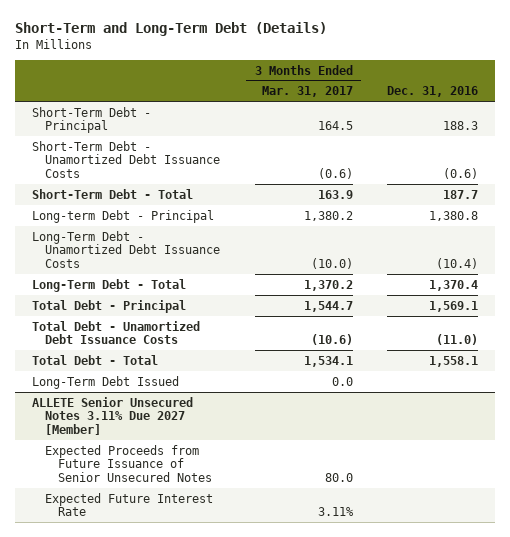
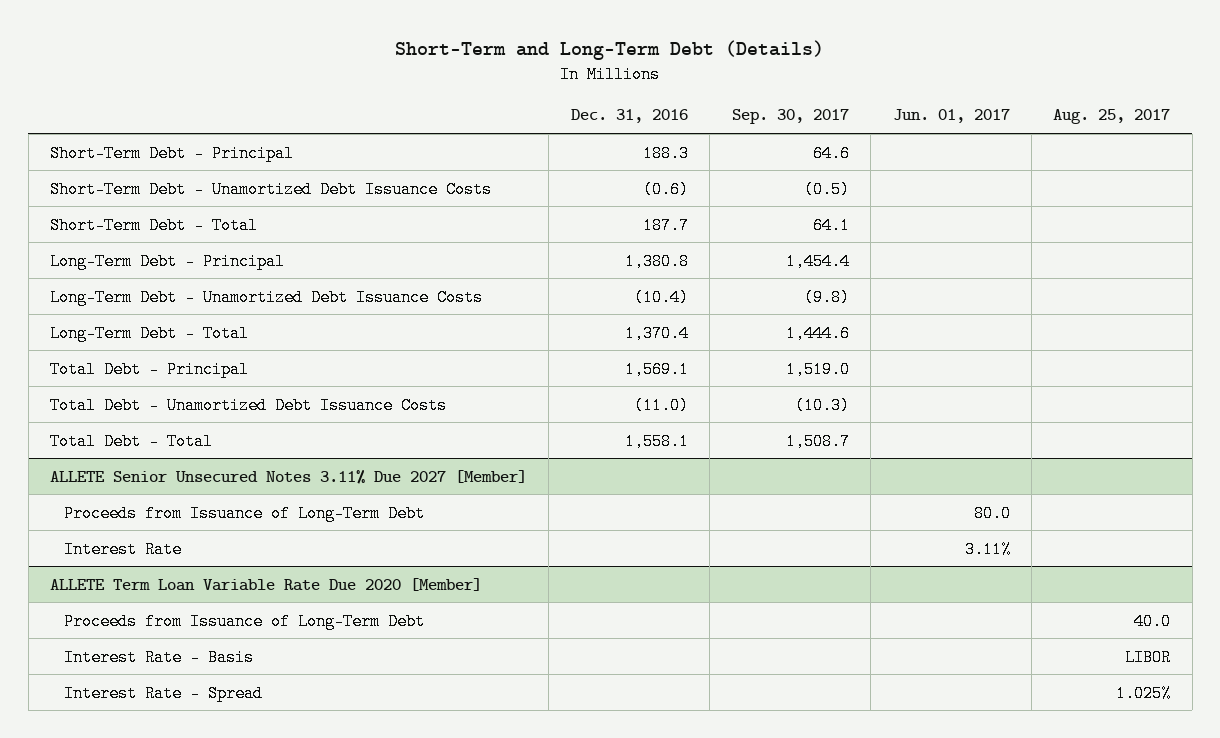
- | 3 Months Ended Mar. 31, 2017 | Dec. 31, 2016
+ | Dec. 31, 2016 | Sep. 30, 2017 | Jun. 01, 2017 | Aug. 25, 2017
- Long-term Debt - Principal | 1,380.2 | 1,380.8
+ Long-Term Debt - Principal | 1,380.8 | 1,454.4 | |
- Long-Term Debt Issued | 0.0 |
@ ALLETE Senior Unsecured Notes 3.11% Due 2027 [Member]
- Expected Proceeds from Future Issuance of Senior Unsecured Notes | 80.0 |
- Expected Future Interest Rate | 3.11% |
+ Proceeds from Issuance of Long-Term Debt | | | 80.0 |
+ Interest Rate | | | 3.11% |
+ ALLETE Term Loan Variable Rate Due 2020 [Member]
+ Proceeds from Issuance of Long-Term Debt | | | | 40.0
+ Interest Rate - Basis | | | | LIBOR
+ Interest Rate - Spread | | | | 1.025%

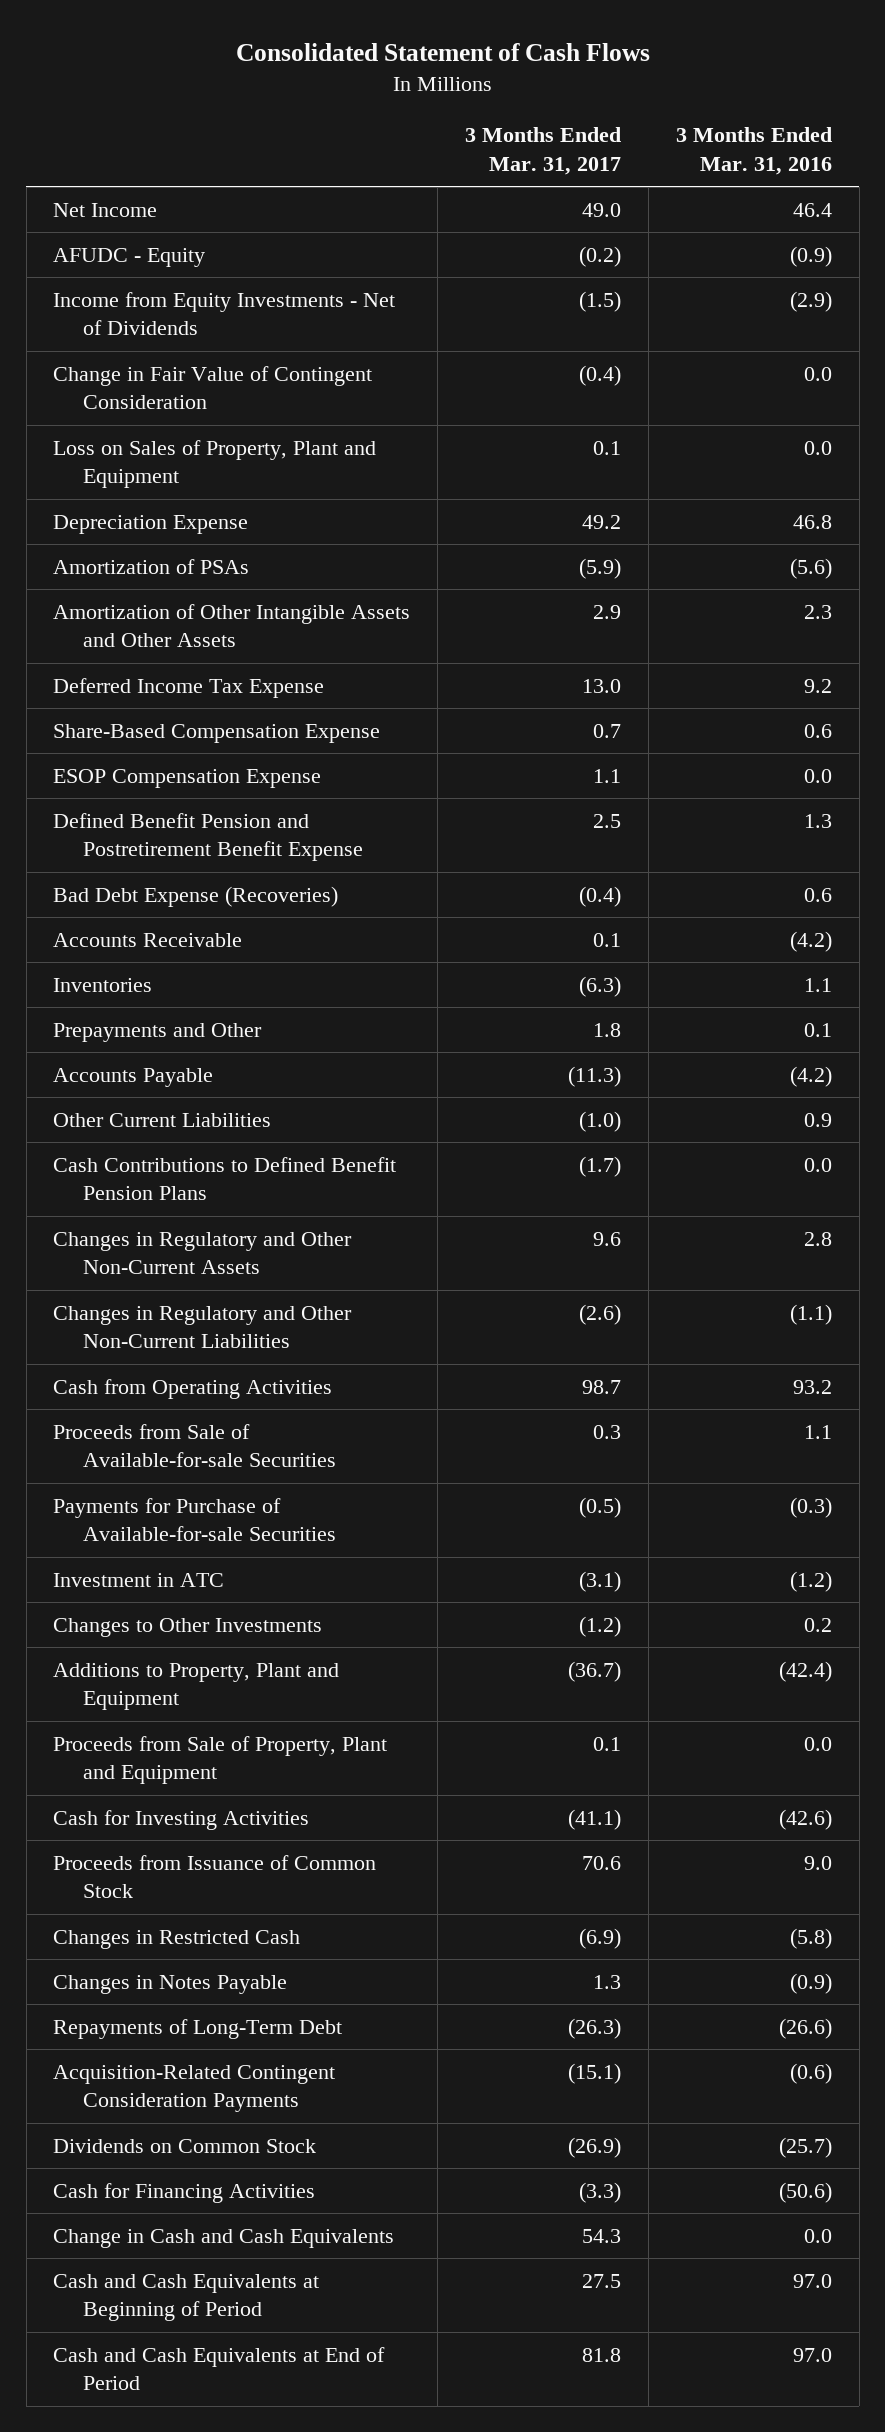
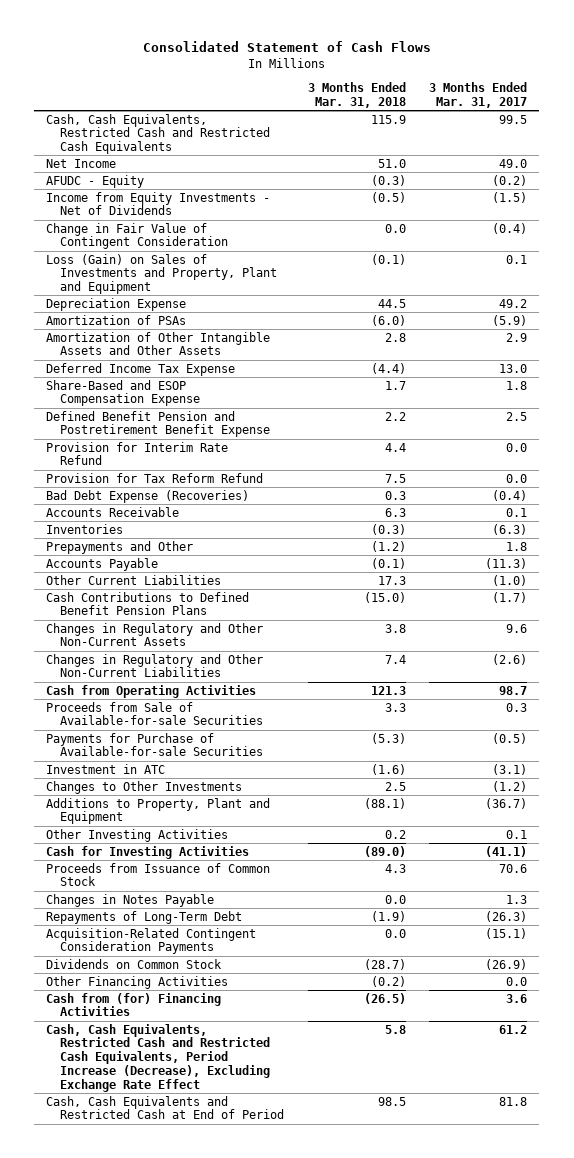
- | 3 Months Ended Mar. 31, 2017 | 3 Months Ended Mar. 31, 2016
+ | 3 Months Ended Mar. 31, 2018 | 3 Months Ended Mar. 31, 2017
+ Cash, Cash Equivalents, Restricted Cash and Restricted Cash Equivalents | 115.9 | 99.5
- Loss on Sales of Property, Plant and Equipment | 0.1 | 0.0
+ Loss (Gain) on Sales of Investments and Property, Plant and Equipment | (0.1) | 0.1
- Share-Based Compensation Expense | 0.7 | 0.6
- ESOP Compensation Expense | 1.1 | 0.0
+ Share-Based and ESOP Compensation Expense | 1.7 | 1.8
+ Provision for Interim Rate Refund | 4.4 | 0.0
+ Provision for Tax Reform Refund | 7.5 | 0.0
- Proceeds from Sale of Property, Plant and Equipment | 0.1 | 0.0
+ Other Investing Activities | 0.2 | 0.1
- Changes in Restricted Cash | (6.9) | (5.8)
- Cash for Financing Activities | (3.3) | (50.6)
- Change in Cash and Cash Equivalents | 54.3 | 0.0
- Cash and Cash Equivalents at Beginning of Period | 27.5 | 97.0
- Cash and Cash Equivalents at End of Period | 81.8 | 97.0
+ Other Financing Activities | (0.2) | 0.0
+ Cash from (for) Financing Activities | (26.5) | 3.6
+ Cash, Cash Equivalents, Restricted Cash and Restricted Cash Equivalents, Period Increase (Decrease), Excluding Exchange Rate Effect | 5.8 | 61.2
+ Cash, Cash Equivalents and Restricted Cash at End of Period | 98.5 | 81.8

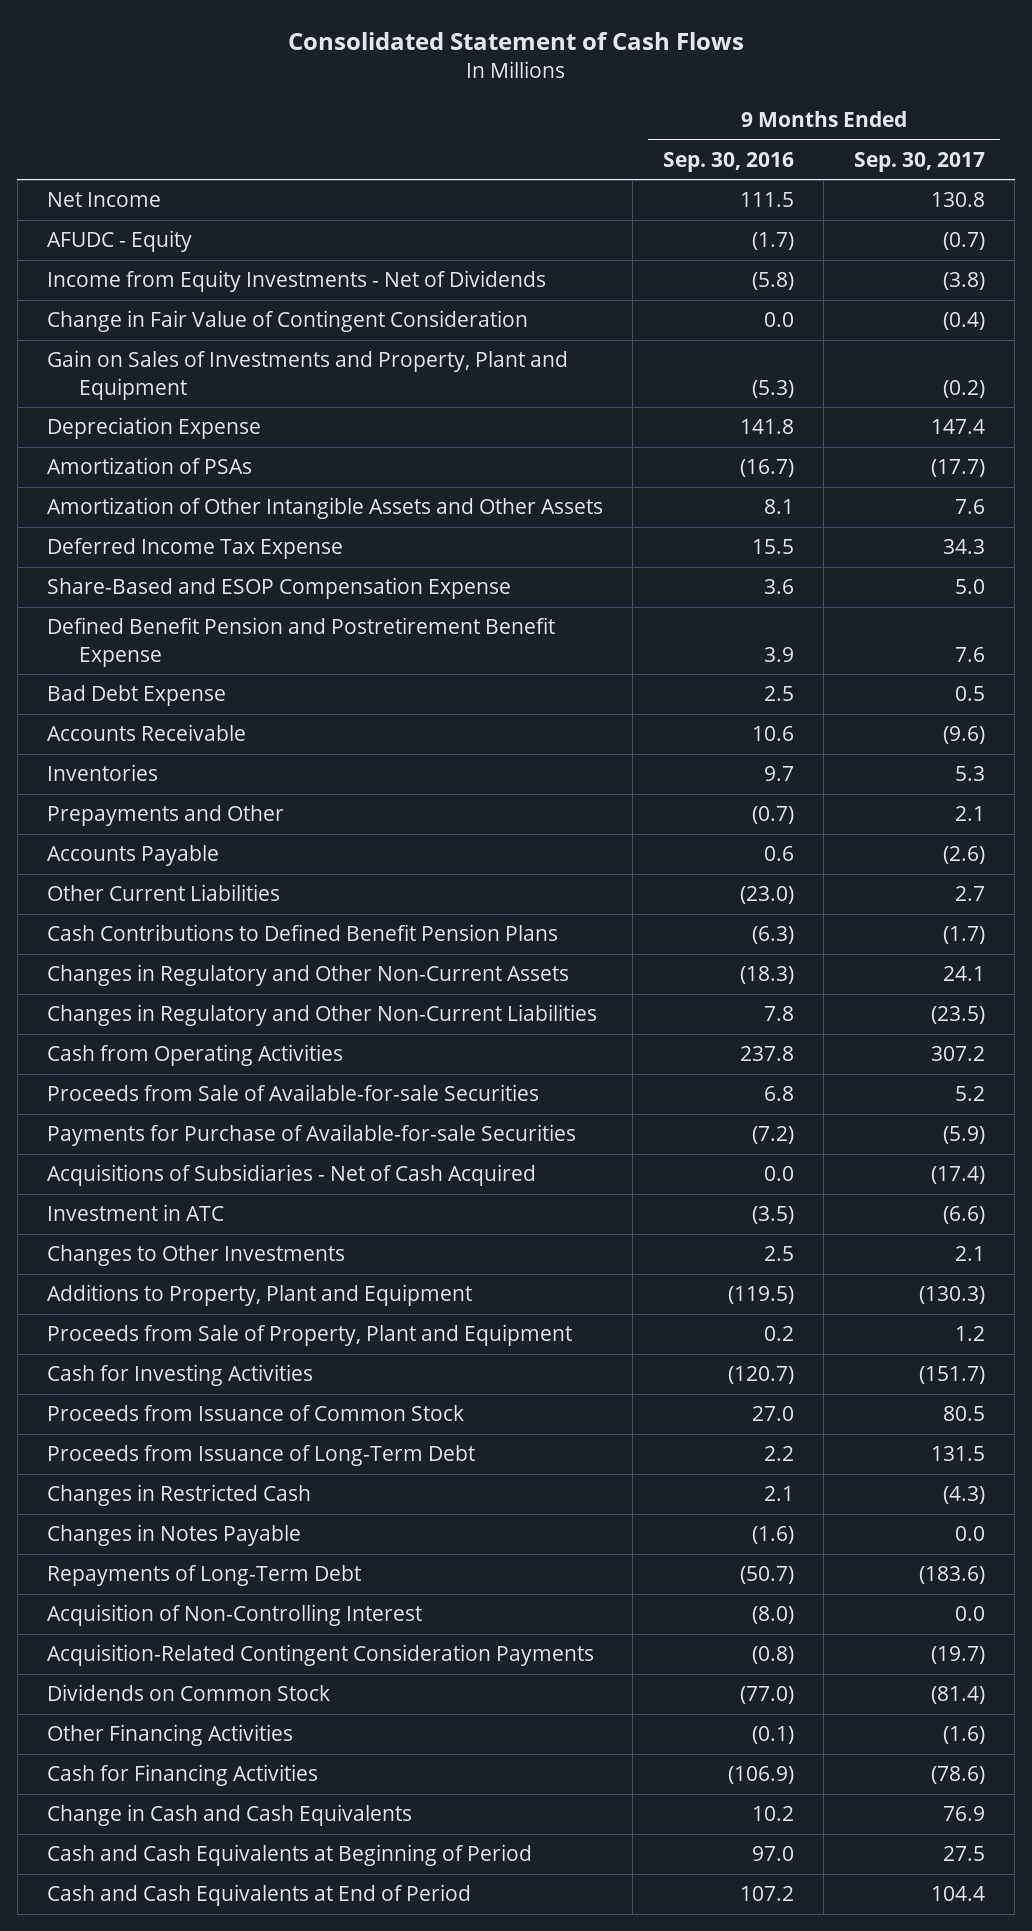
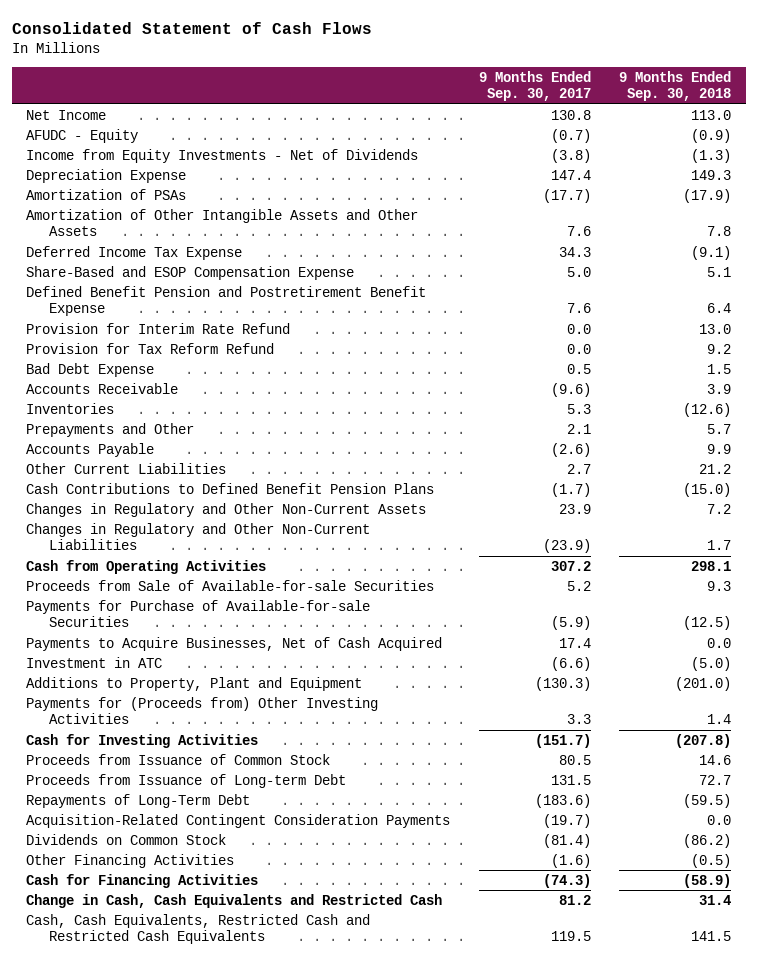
- | 9 Months Ended Sep. 30, 2016 | 9 Months Ended Sep. 30, 2017
+ | 9 Months Ended Sep. 30, 2017 | 9 Months Ended Sep. 30, 2018
- Change in Fair Value of Contingent Consideration | 0.0 | (0.4)
- Gain on Sales of Investments and Property, Plant and Equipment | (5.3) | (0.2)
+ Provision for Interim Rate Refund | 0.0 | 13.0
+ Provision for Tax Reform Refund | 0.0 | 9.2
- Changes in Regulatory and Other Non-Current Assets | (18.3) | 24.1
- Changes in Regulatory and Other Non-Current Liabilities | 7.8 | (23.5)
+ Changes in Regulatory and Other Non-Current Assets | 23.9 | 7.2
+ Changes in Regulatory and Other Non-Current Liabilities | (23.9) | 1.7
- Acquisitions of Subsidiaries - Net of Cash Acquired | 0.0 | (17.4)
+ Payments to Acquire Businesses, Net of Cash Acquired | 17.4 | 0.0
- Changes to Other Investments | 2.5 | 2.1
- Proceeds from Sale of Property, Plant and Equipment | 0.2 | 1.2
+ Payments for (Proceeds from) Other Investing Activities | 3.3 | 1.4
- Proceeds from Issuance of Long-Term Debt | 2.2 | 131.5
- Changes in Restricted Cash | 2.1 | (4.3)
- Changes in Notes Payable | (1.6) | 0.0
+ Proceeds from Issuance of Long-term Debt | 131.5 | 72.7
- Acquisition of Non-Controlling Interest | (8.0) | 0.0
- Cash for Financing Activities | (106.9) | (78.6)
- Change in Cash and Cash Equivalents | 10.2 | 76.9
- Cash and Cash Equivalents at Beginning of Period | 97.0 | 27.5
- Cash and Cash Equivalents at End of Period | 107.2 | 104.4
+ Cash for Financing Activities | (74.3) | (58.9)
+ Change in Cash, Cash Equivalents and Restricted Cash | 81.2 | 31.4
+ Cash, Cash Equivalents, Restricted Cash and Restricted Cash Equivalents | 119.5 | 141.5

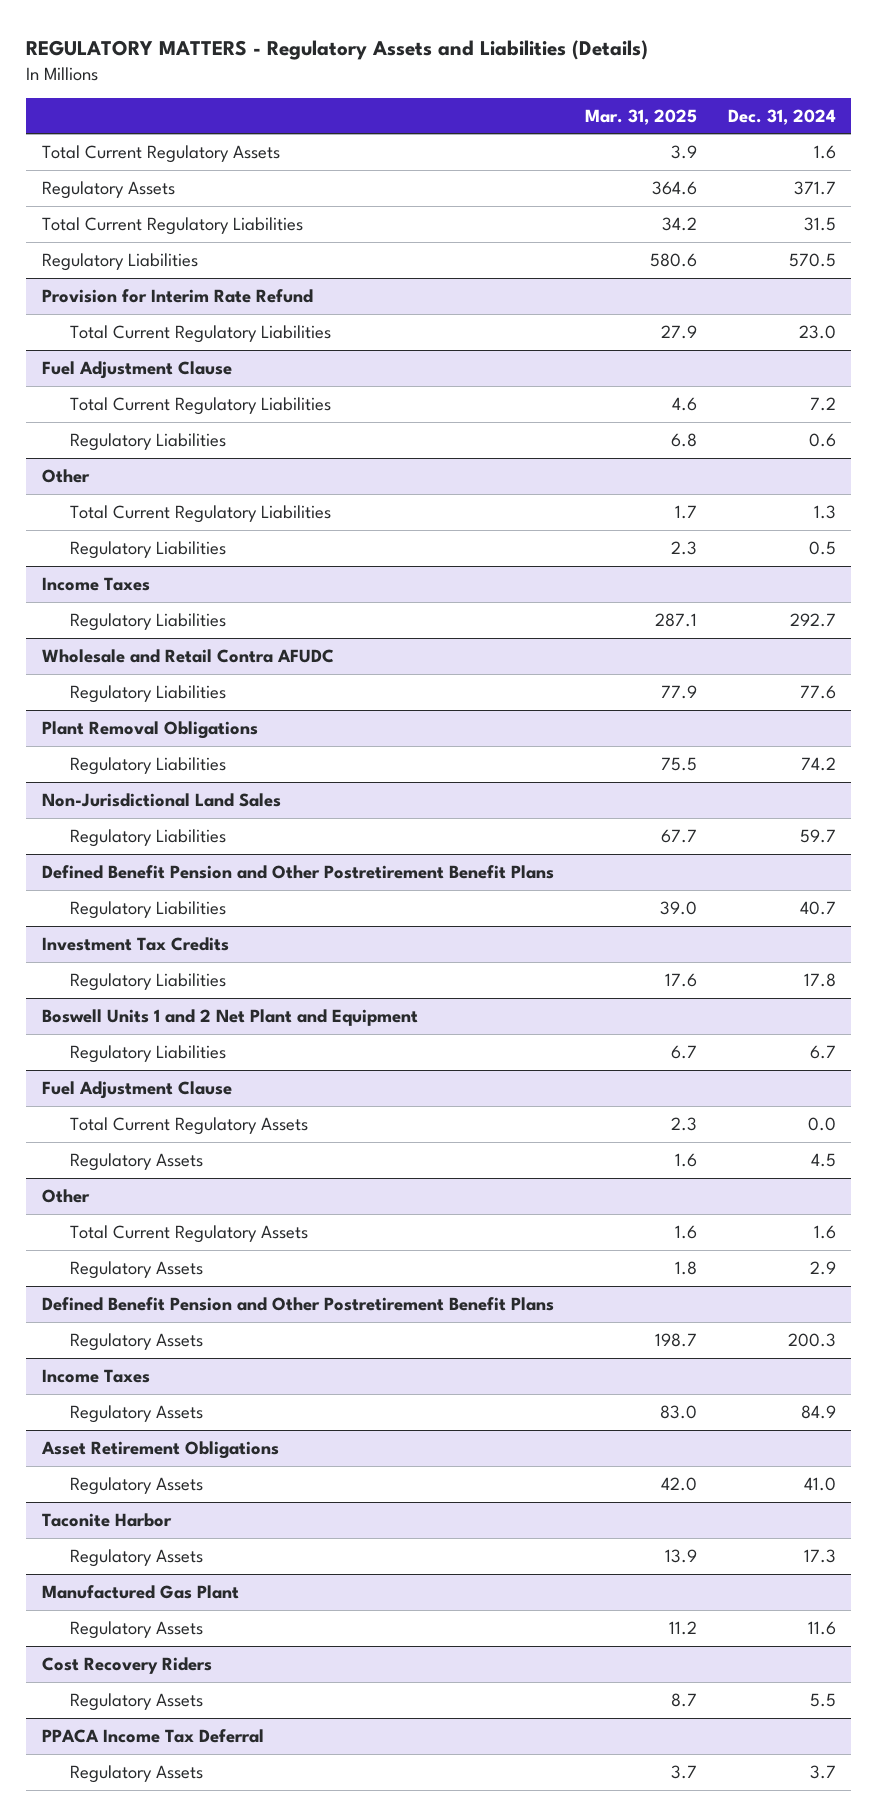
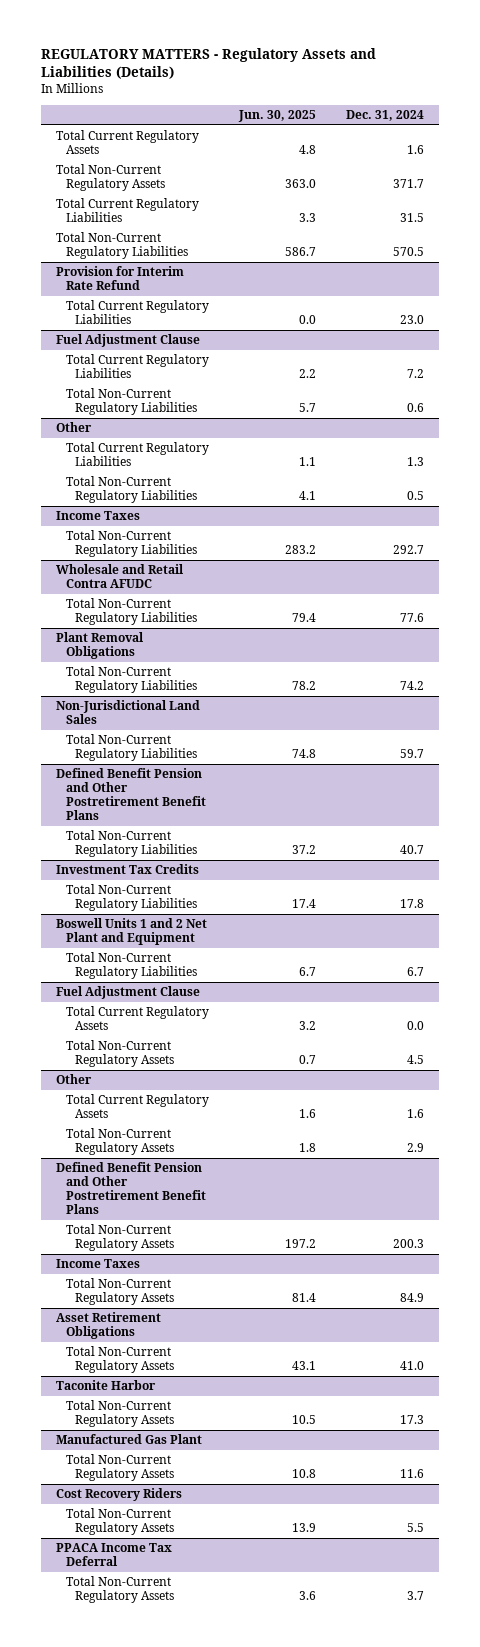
- | Mar. 31, 2025 | Dec. 31, 2024
+ | Jun. 30, 2025 | Dec. 31, 2024
- Regulatory Assets | 364.6 | 371.7
+ Total Non-Current Regulatory Assets | 363.0 | 371.7
- Regulatory Liabilities | 580.6 | 570.5
+ Total Non-Current Regulatory Liabilities | 586.7 | 570.5
@ Fuel Adjustment Clause
- Regulatory Liabilities | 6.8 | 0.6
+ Total Non-Current Regulatory Liabilities | 5.7 | 0.6
@ Other
- Regulatory Liabilities | 2.3 | 0.5
+ Total Non-Current Regulatory Liabilities | 4.1 | 0.5
@ Income Taxes
- Regulatory Liabilities | 287.1 | 292.7
+ Total Non-Current Regulatory Liabilities | 283.2 | 292.7
@ Wholesale and Retail Contra AFUDC
- Regulatory Liabilities | 77.9 | 77.6
+ Total Non-Current Regulatory Liabilities | 79.4 | 77.6
@ Plant Removal Obligations
- Regulatory Liabilities | 75.5 | 74.2
+ Total Non-Current Regulatory Liabilities | 78.2 | 74.2
@ Non-Jurisdictional Land Sales
- Regulatory Liabilities | 67.7 | 59.7
+ Total Non-Current Regulatory Liabilities | 74.8 | 59.7
@ Defined Benefit Pension and Other Postretirement Benefit Plans
- Regulatory Liabilities | 39.0 | 40.7
+ Total Non-Current Regulatory Liabilities | 37.2 | 40.7
@ Investment Tax Credits
- Regulatory Liabilities | 17.6 | 17.8
+ Total Non-Current Regulatory Liabilities | 17.4 | 17.8
@ Boswell Units 1 and 2 Net Plant and Equipment
- Regulatory Liabilities | 6.7 | 6.7
+ Total Non-Current Regulatory Liabilities | 6.7 | 6.7
@ Fuel Adjustment Clause
- Regulatory Assets | 1.6 | 4.5
+ Total Non-Current Regulatory Assets | 0.7 | 4.5
@ Other
- Regulatory Assets | 1.8 | 2.9
+ Total Non-Current Regulatory Assets | 1.8 | 2.9
@ Defined Benefit Pension and Other Postretirement Benefit Plans
- Regulatory Assets | 198.7 | 200.3
+ Total Non-Current Regulatory Assets | 197.2 | 200.3
@ Income Taxes
- Regulatory Assets | 83.0 | 84.9
+ Total Non-Current Regulatory Assets | 81.4 | 84.9
@ Asset Retirement Obligations
- Regulatory Assets | 42.0 | 41.0
+ Total Non-Current Regulatory Assets | 43.1 | 41.0
@ Taconite Harbor
- Regulatory Assets | 13.9 | 17.3
+ Total Non-Current Regulatory Assets | 10.5 | 17.3
@ Manufactured Gas Plant
- Regulatory Assets | 11.2 | 11.6
+ Total Non-Current Regulatory Assets | 10.8 | 11.6
@ Cost Recovery Riders
- Regulatory Assets | 8.7 | 5.5
+ Total Non-Current Regulatory Assets | 13.9 | 5.5
@ PPACA Income Tax Deferral
- Regulatory Assets | 3.7 | 3.7
+ Total Non-Current Regulatory Assets | 3.6 | 3.7

